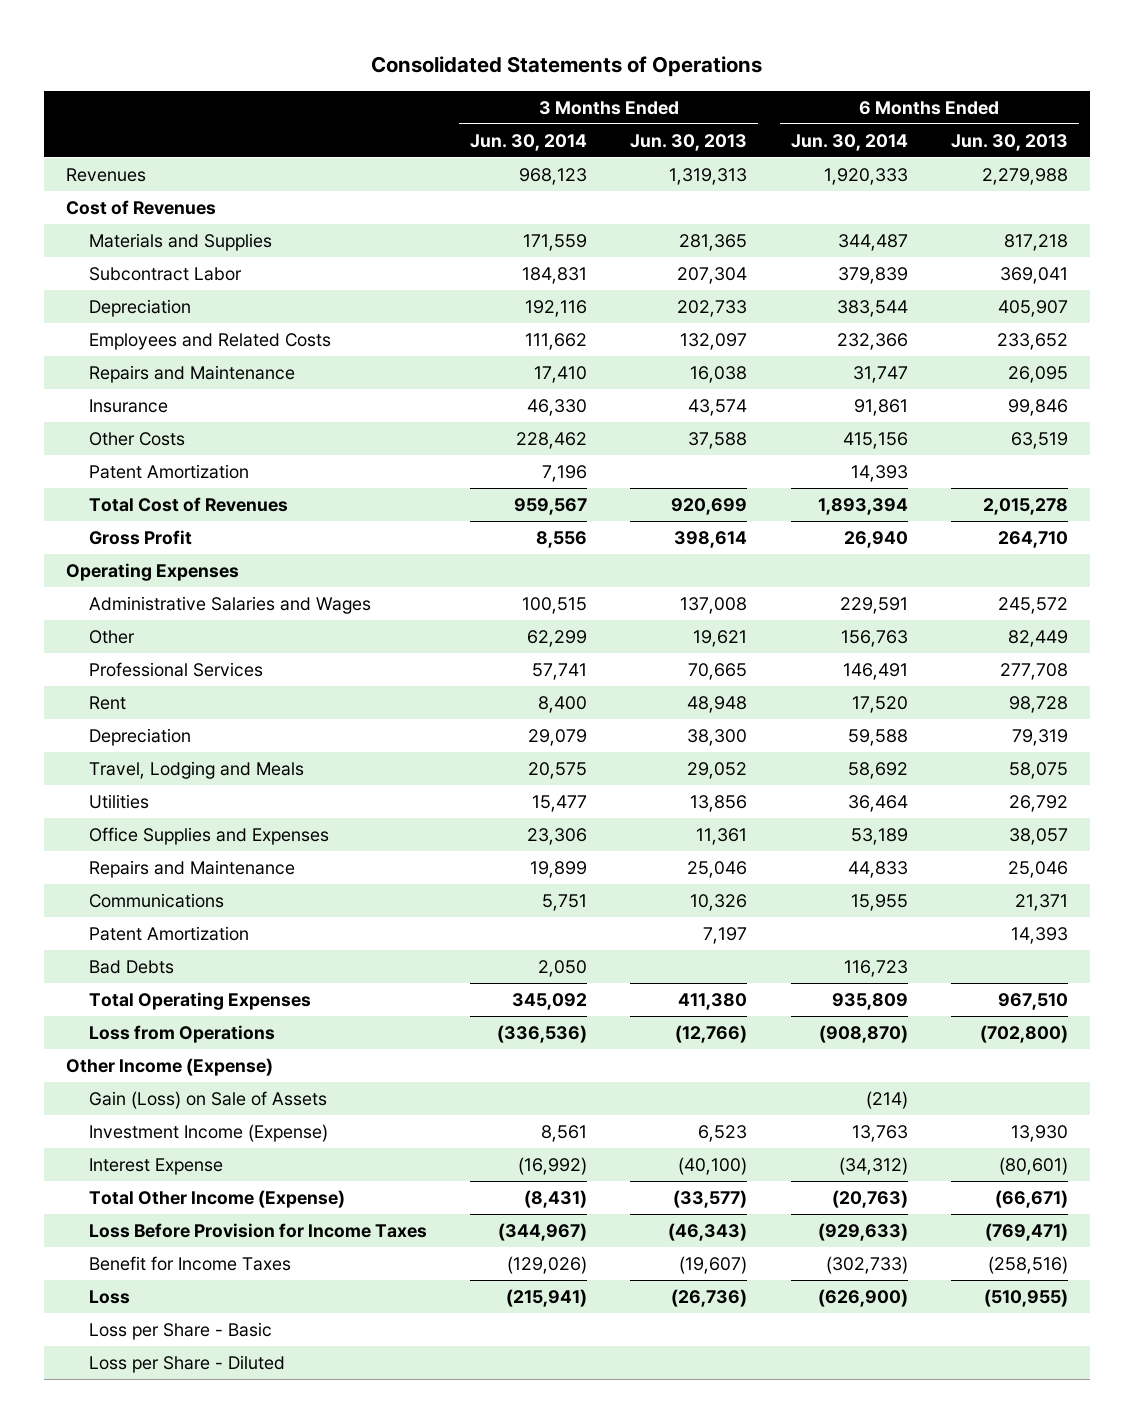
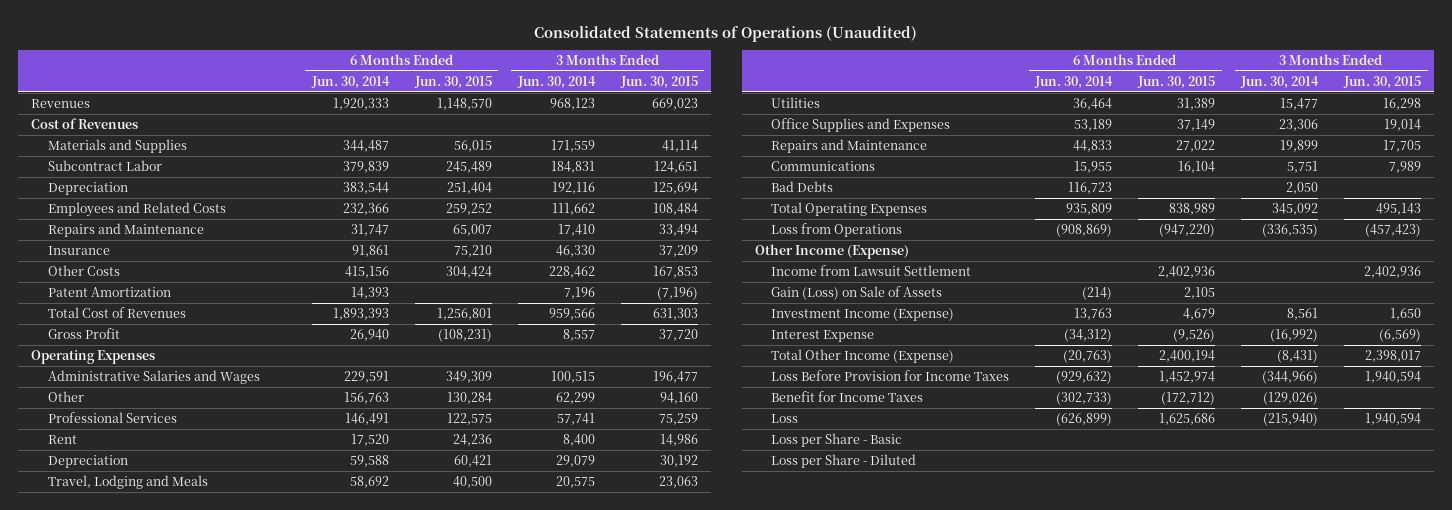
- Consolidated Statements of Operations
+ Consolidated Statements of Operations (Unaudited)
- | 3 Months Ended Jun. 30, 2014 | 3 Months Ended Jun. 30, 2013 | 6 Months Ended Jun. 30, 2014 | 6 Months Ended Jun. 30, 2013
+ | 6 Months Ended Jun. 30, 2014 | 6 Months Ended Jun. 30, 2015 | 3 Months Ended Jun. 30, 2014 | 3 Months Ended Jun. 30, 2015
- Total Cost of Revenues | 959,567 | 920,699 | 1,893,394 | 2,015,278
- Gross Profit | 8,556 | 398,614 | 26,940 | 264,710
+ Total Cost of Revenues | 1,893,393 | 1,256,801 | 959,566 | 631,303
+ Gross Profit | 26,940 | (108,231) | 8,557 | 37,720
- Patent Amortization | | 7,197 | | 14,393
- Loss from Operations | (336,536) | (12,766) | (908,870) | (702,800)
+ Loss from Operations | (908,869) | (947,220) | (336,535) | (457,423)
+ Income from Lawsuit Settlement | | 2,402,936 | | 2,402,936
- Loss Before Provision for Income Taxes | (344,967) | (46,343) | (929,633) | (769,471)
+ Loss Before Provision for Income Taxes | (929,632) | 1,452,974 | (344,966) | 1,940,594
- Loss | (215,941) | (26,736) | (626,900) | (510,955)
+ Loss | (626,899) | 1,625,686 | (215,940) | 1,940,594

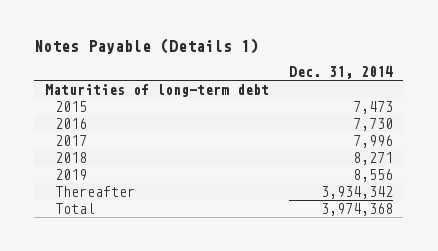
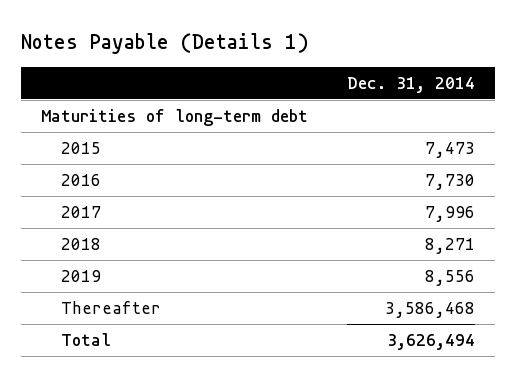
- Thereafter | 3,934,342
- Total | 3,974,368
+ Thereafter | 3,586,468
+ Total | 3,626,494

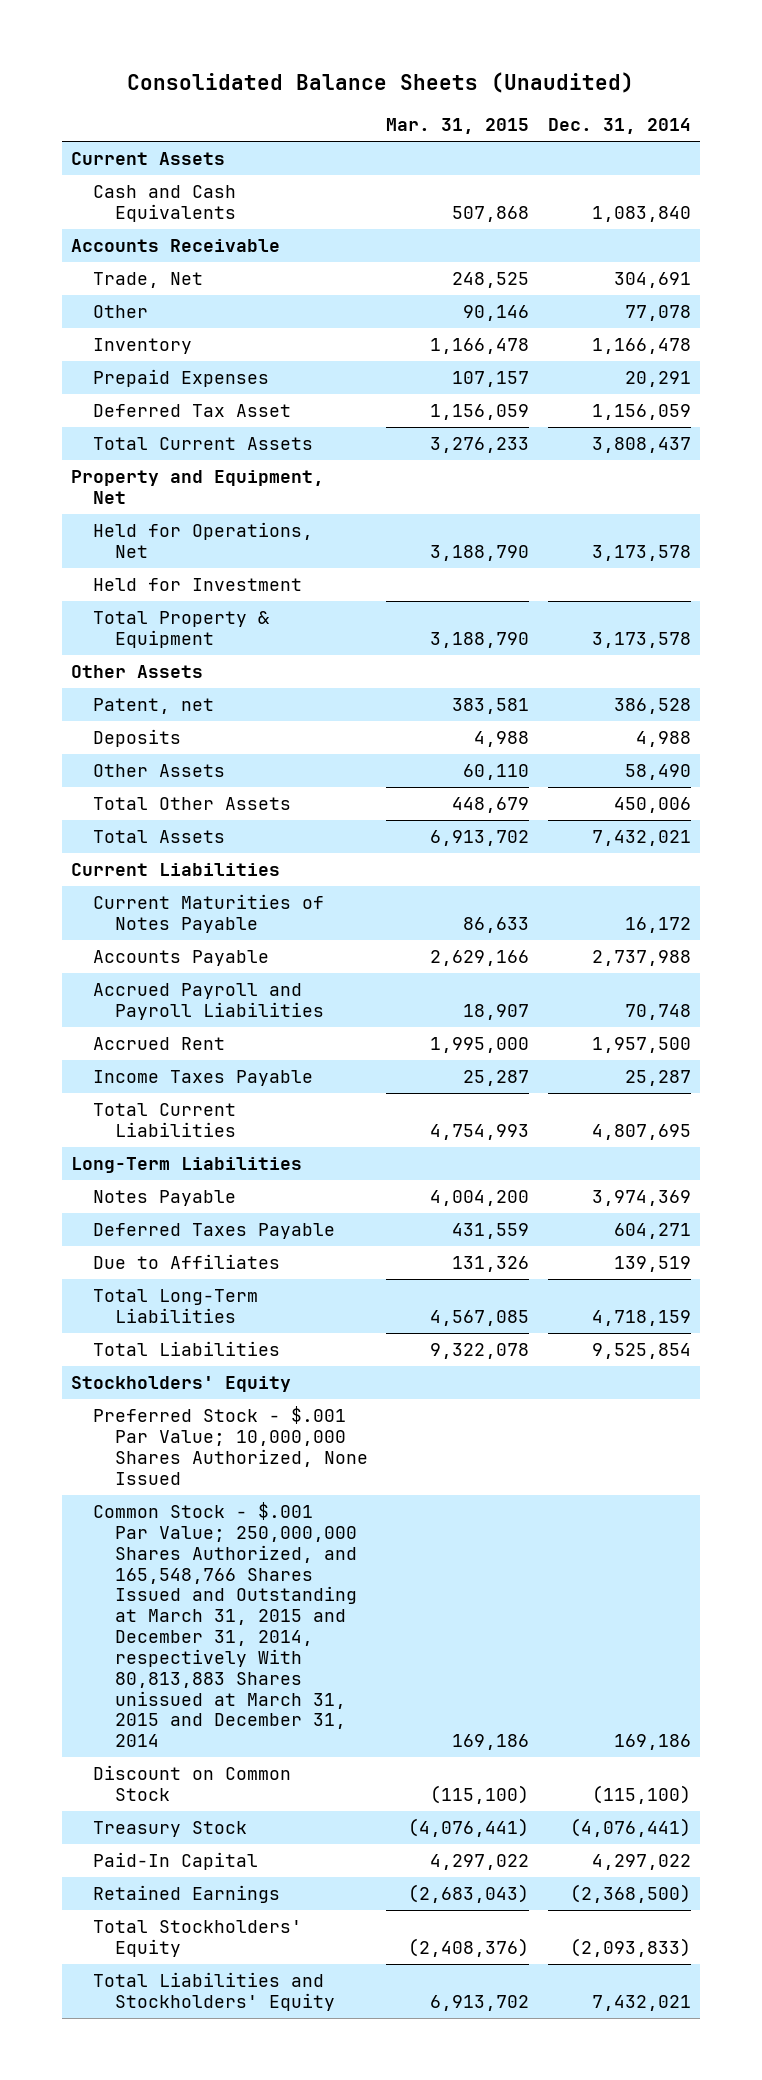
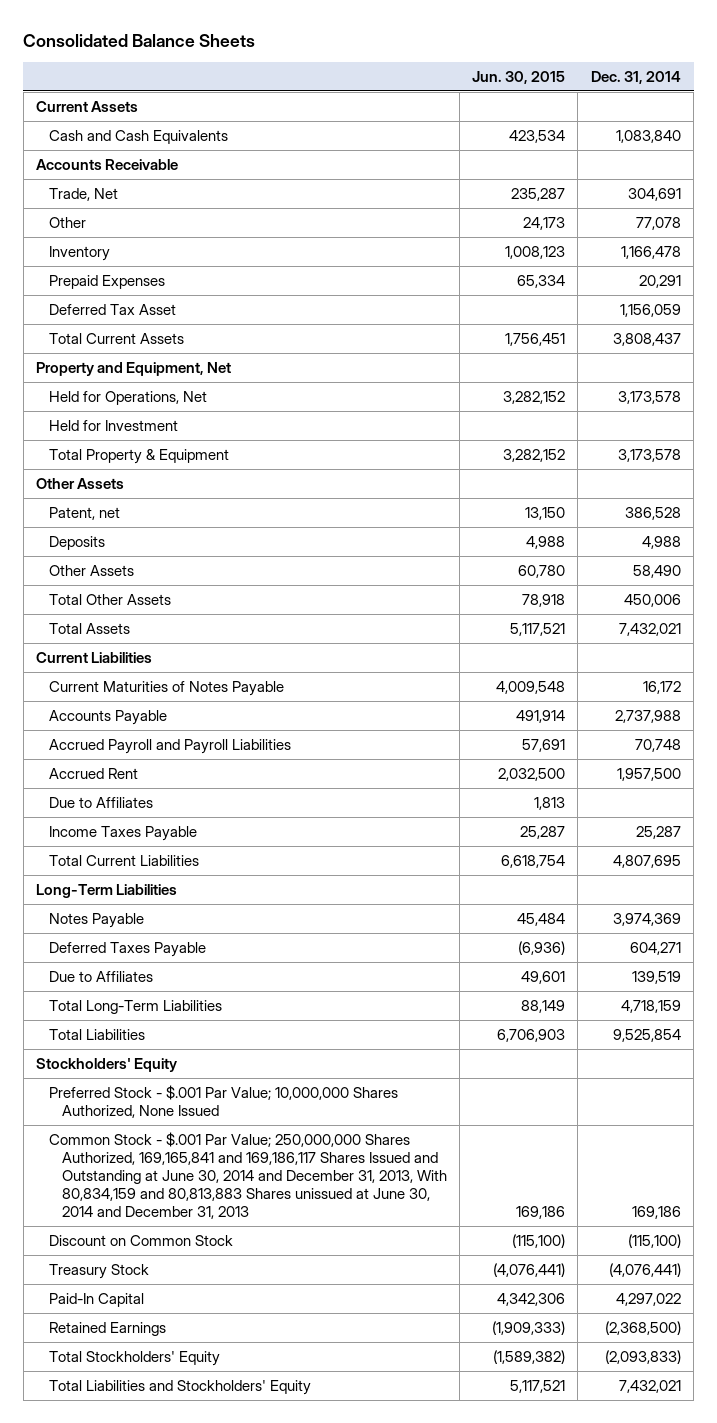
- Consolidated Balance Sheets (Unaudited)
+ Consolidated Balance Sheets
- | Mar. 31, 2015 | Dec. 31, 2014
+ | Jun. 30, 2015 | Dec. 31, 2014
+ Due to Affiliates | 1,813 |
- Common Stock - $.001 Par Value; 250,000,000 Shares Authorized, and 165,548,766 Shares Issued and Outstanding at March 31, 2015 and December 31, 2014, respectively With 80,813,883 Shares unissued at March 31, 2015 and December 31, 2014 | 169,186 | 169,186
+ Common Stock - $.001 Par Value; 250,000,000 Shares Authorized, 169,165,841 and 169,186,117 Shares Issued and Outstanding at June 30, 2014 and December 31, 2013, With 80,834,159 and 80,813,883 Shares unissued at June 30, 2014 and December 31, 2013 | 169,186 | 169,186

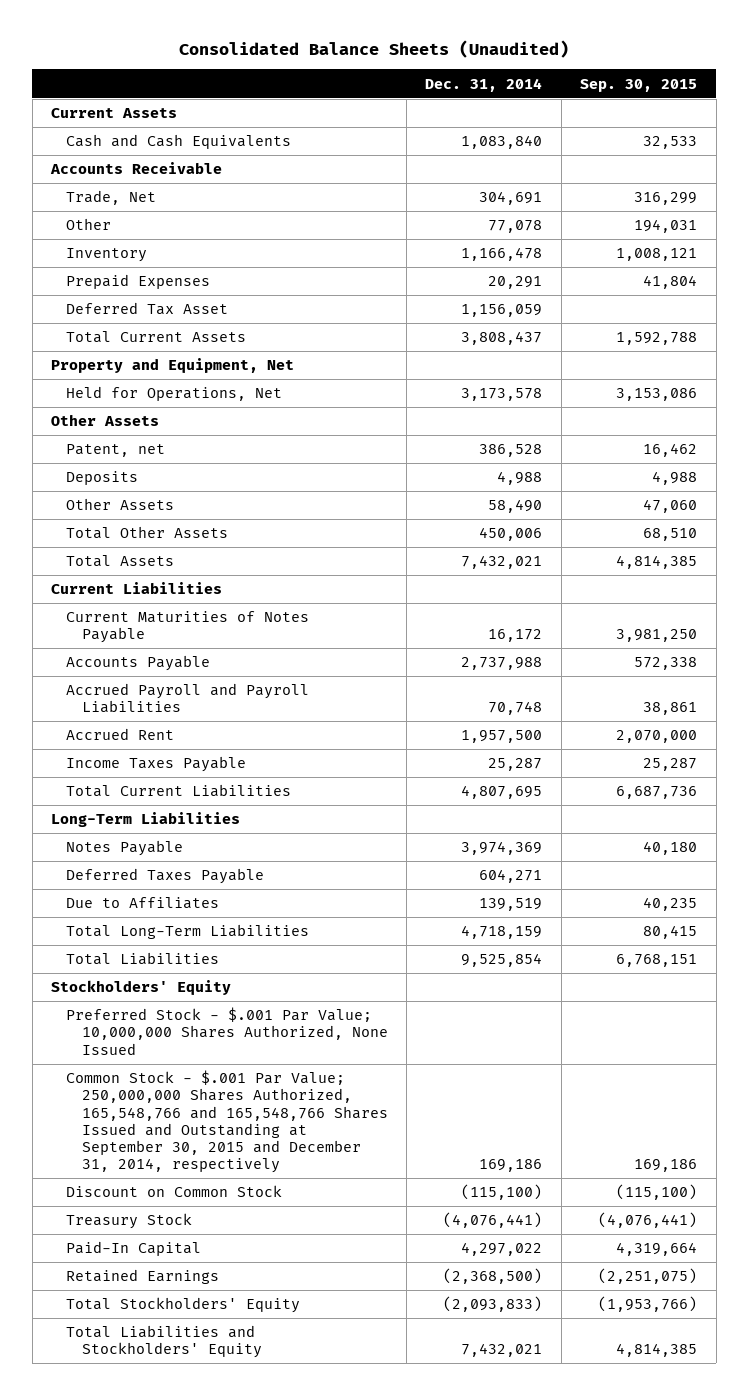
- Consolidated Balance Sheets
+ Consolidated Balance Sheets (Unaudited)
- | Jun. 30, 2015 | Dec. 31, 2014
+ | Dec. 31, 2014 | Sep. 30, 2015
- Held for Investment
- Total Property & Equipment | 3,282,152 | 3,173,578
- Due to Affiliates | 1,813 |
- Common Stock - $.001 Par Value; 250,000,000 Shares Authorized, 169,165,841 and 169,186,117 Shares Issued and Outstanding at June 30, 2014 and December 31, 2013, With 80,834,159 and 80,813,883 Shares unissued at June 30, 2014 and December 31, 2013 | 169,186 | 169,186
+ Common Stock - $.001 Par Value; 250,000,000 Shares Authorized, 165,548,766 and 165,548,766 Shares Issued and Outstanding at September 30, 2015 and December 31, 2014, respectively | 169,186 | 169,186

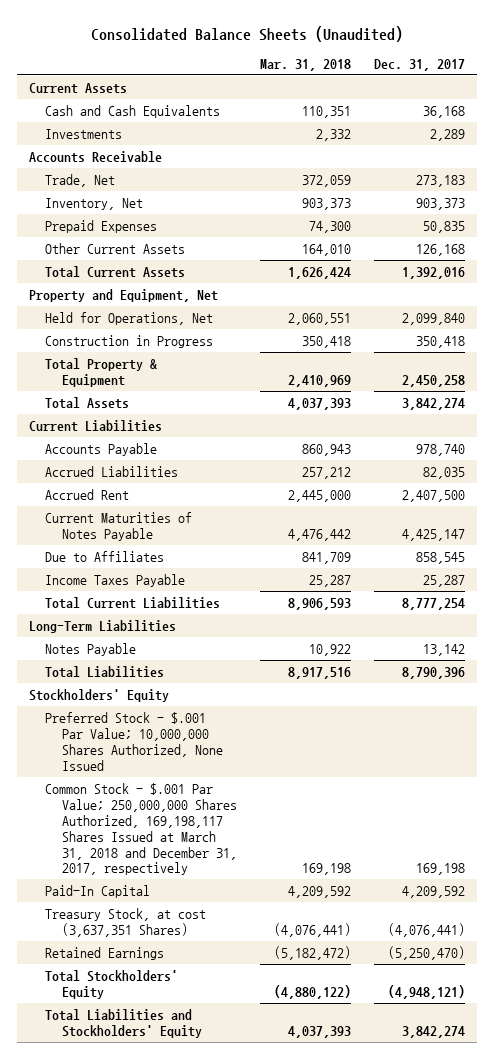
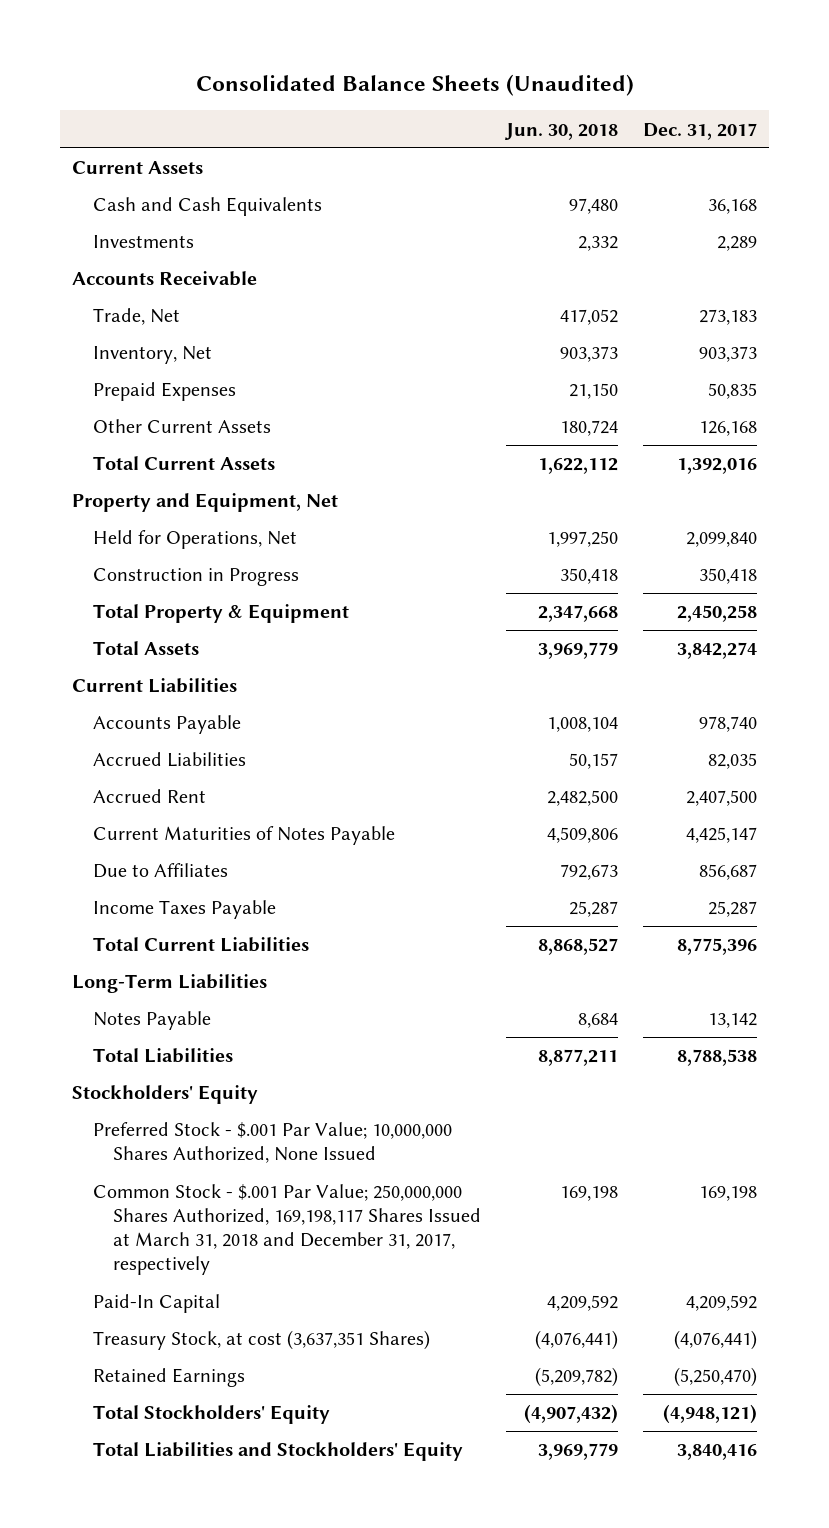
- | Mar. 31, 2018 | Dec. 31, 2017
+ | Jun. 30, 2018 | Dec. 31, 2017
- Due to Affiliates | 841,709 | 858,545
+ Due to Affiliates | 792,673 | 856,687
- Total Current Liabilities | 8,906,593 | 8,777,254
+ Total Current Liabilities | 8,868,527 | 8,775,396
- Total Liabilities | 8,917,516 | 8,790,396
+ Total Liabilities | 8,877,211 | 8,788,538
- Total Liabilities and Stockholders' Equity | 4,037,393 | 3,842,274
+ Total Liabilities and Stockholders' Equity | 3,969,779 | 3,840,416

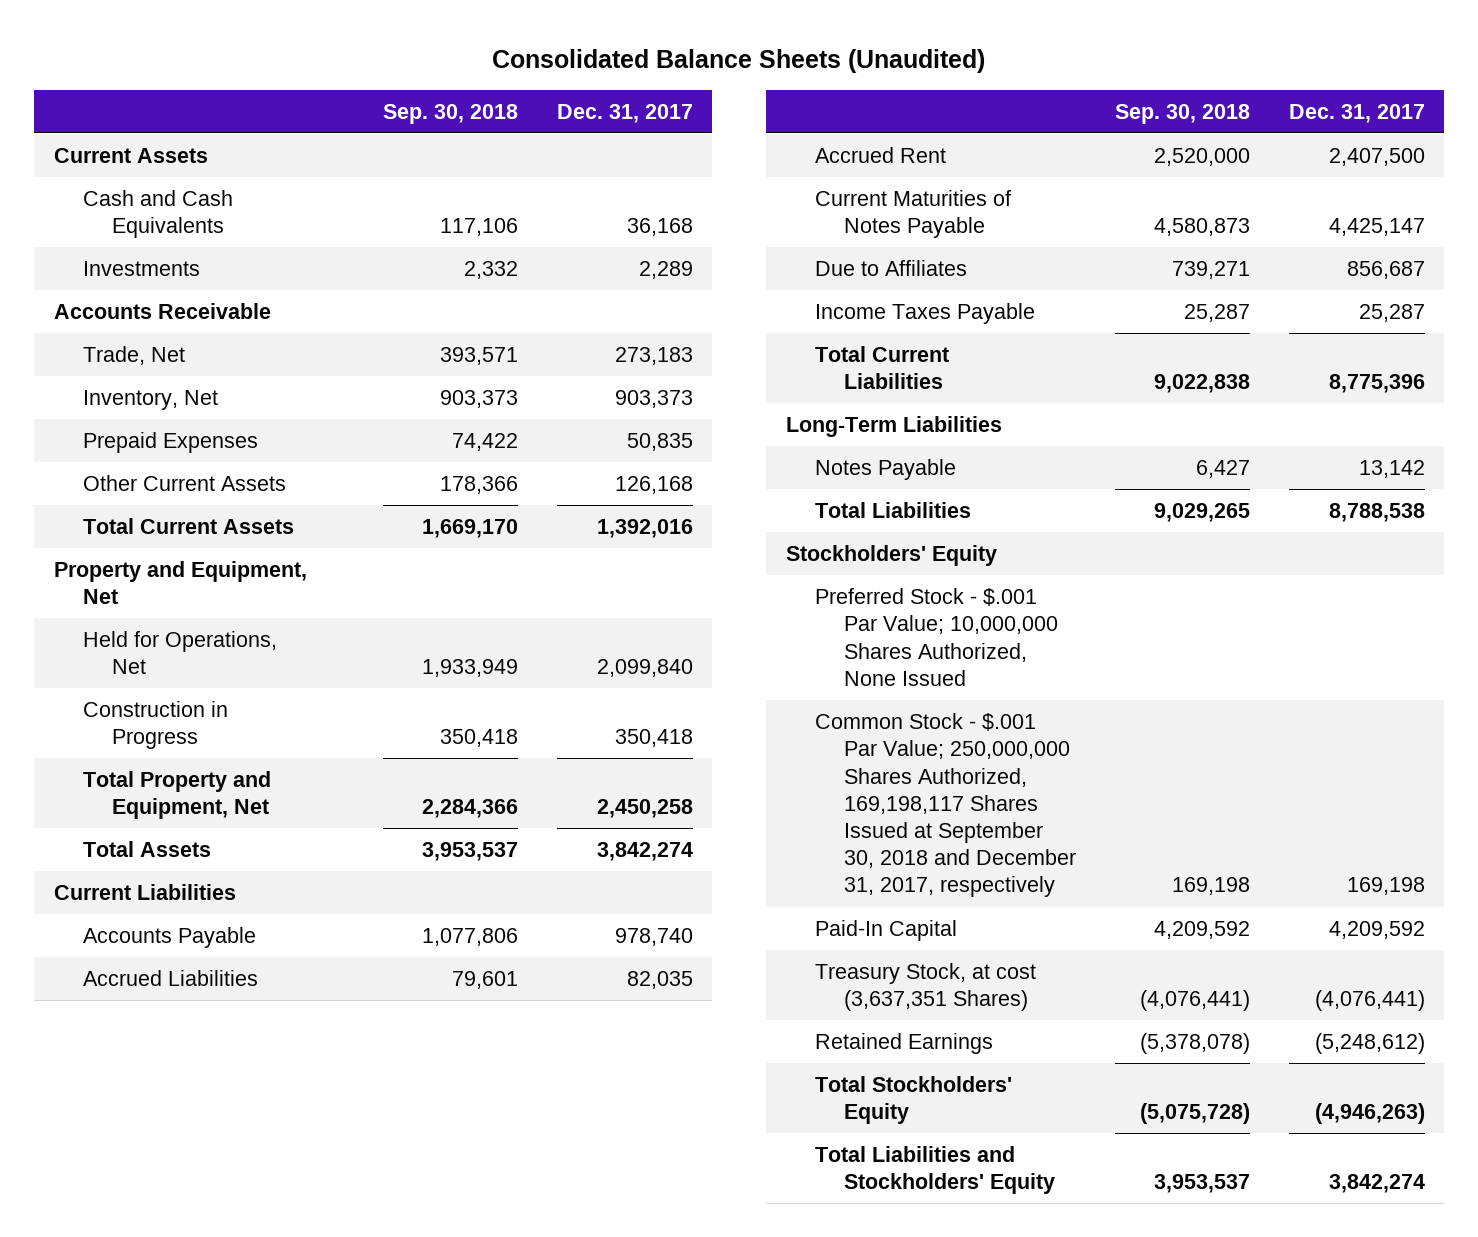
- | Jun. 30, 2018 | Dec. 31, 2017
+ | Sep. 30, 2018 | Dec. 31, 2017
- Total Property & Equipment | 2,347,668 | 2,450,258
+ Total Property and Equipment, Net | 2,284,366 | 2,450,258
- Common Stock - $.001 Par Value; 250,000,000 Shares Authorized, 169,198,117 Shares Issued at March 31, 2018 and December 31, 2017, respectively | 169,198 | 169,198
+ Common Stock - $.001 Par Value; 250,000,000 Shares Authorized, 169,198,117 Shares Issued at September 30, 2018 and December 31, 2017, respectively | 169,198 | 169,198
- Retained Earnings | (5,209,782) | (5,250,470)
- Total Stockholders' Equity | (4,907,432) | (4,948,121)
- Total Liabilities and Stockholders' Equity | 3,969,779 | 3,840,416
+ Retained Earnings | (5,378,078) | (5,248,612)
+ Total Stockholders' Equity | (5,075,728) | (4,946,263)
+ Total Liabilities and Stockholders' Equity | 3,953,537 | 3,842,274

